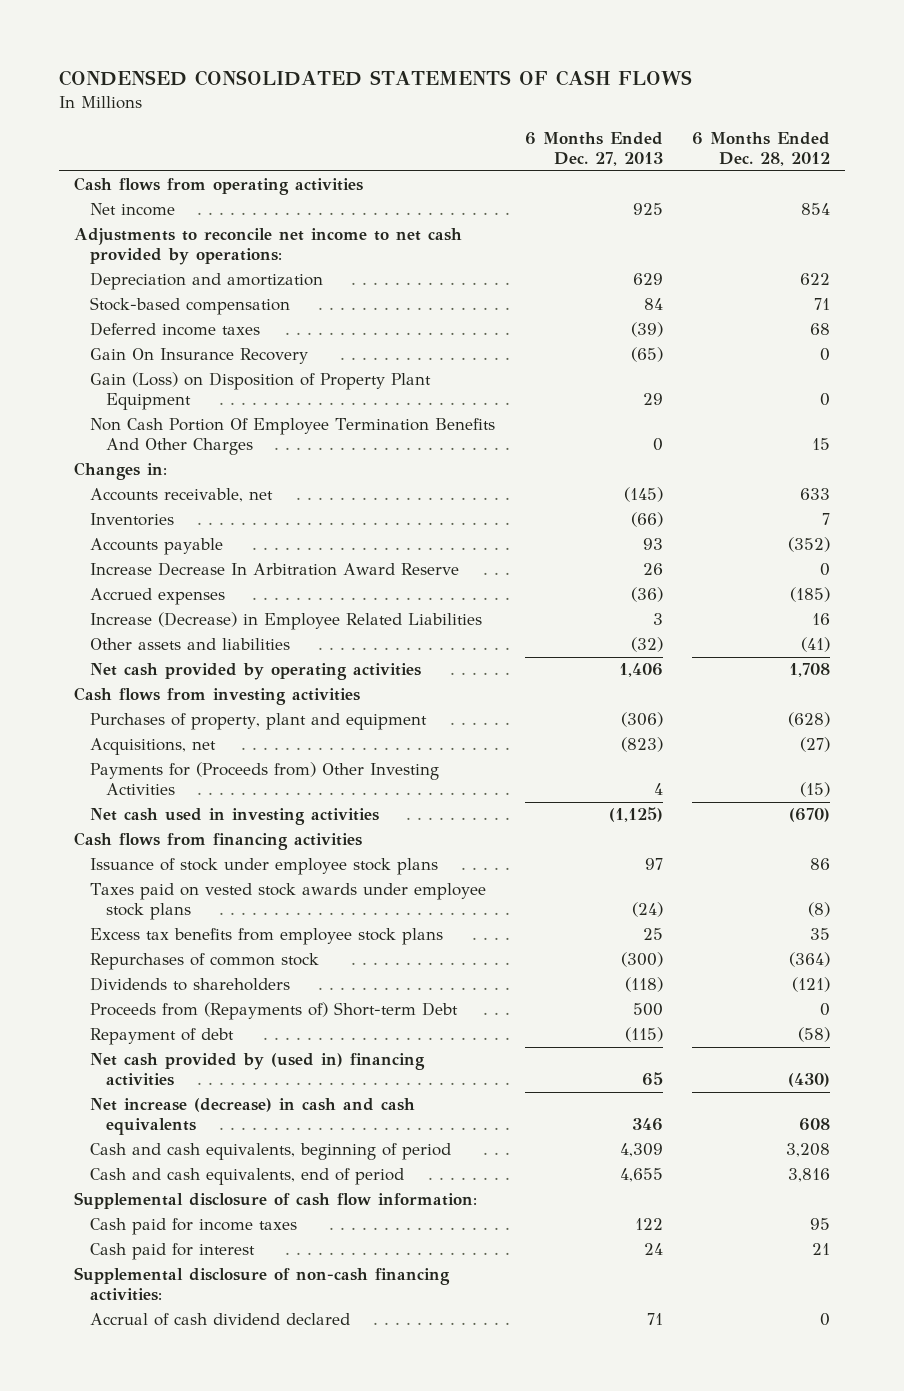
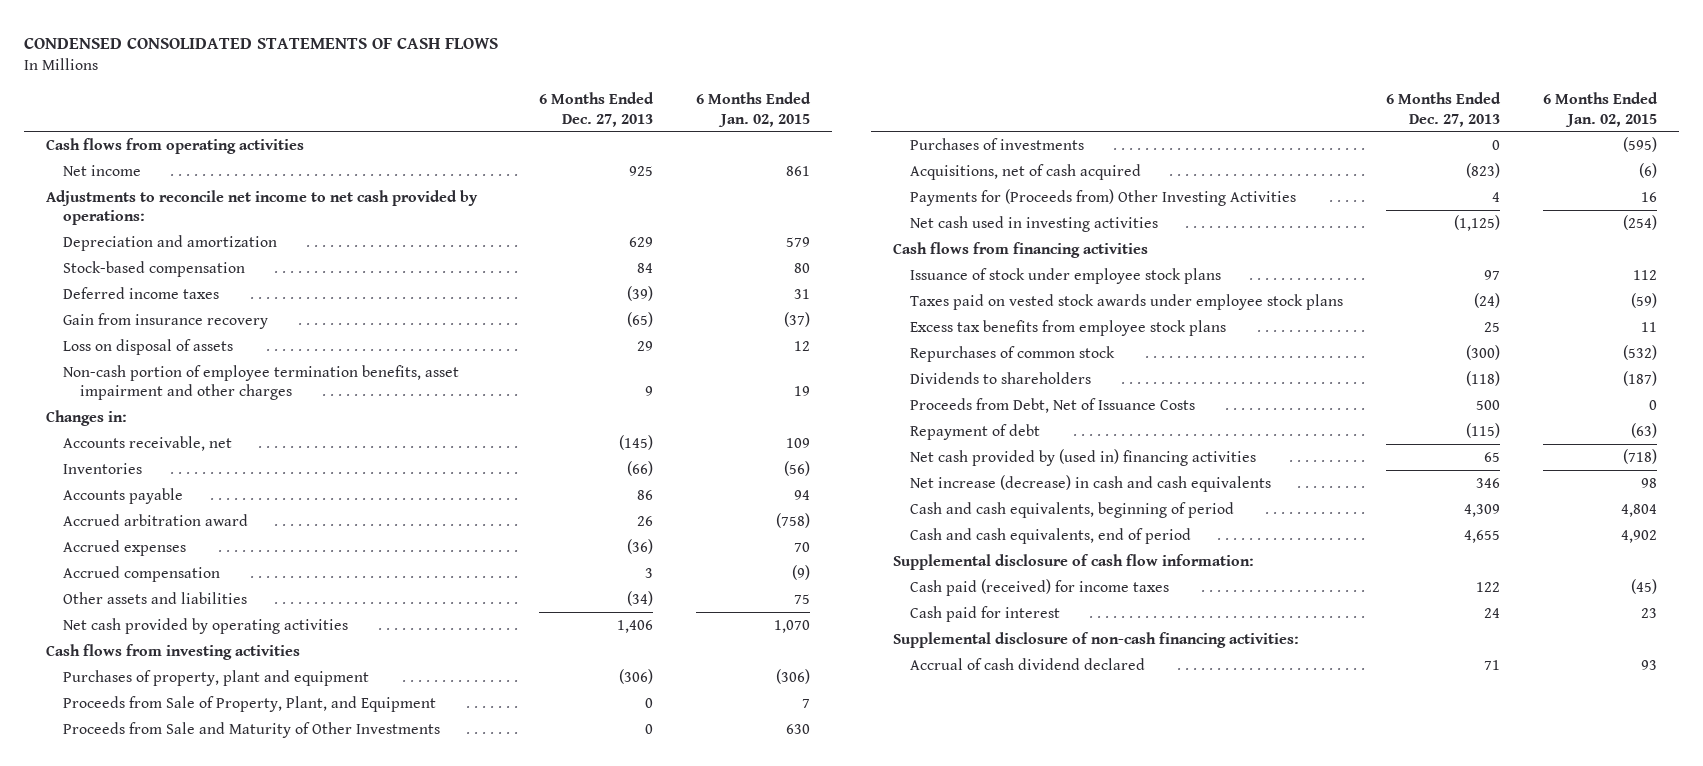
- | 6 Months Ended Dec. 27, 2013 | 6 Months Ended Dec. 28, 2012
+ | 6 Months Ended Dec. 27, 2013 | 6 Months Ended Jan. 02, 2015
- Gain On Insurance Recovery | (65) | 0
- Gain (Loss) on Disposition of Property Plant Equipment | 29 | 0
- Non Cash Portion Of Employee Termination Benefits And Other Charges | 0 | 15
+ Gain from insurance recovery | (65) | (37)
+ Loss on disposal of assets | 29 | 12
+ Non-cash portion of employee termination benefits, asset impairment and other charges | 9 | 19
- Accounts payable | 93 | (352)
- Increase Decrease In Arbitration Award Reserve | 26 | 0
+ Accounts payable | 86 | 94
+ Accrued arbitration award | 26 | (758)
- Increase (Decrease) in Employee Related Liabilities | 3 | 16
- Other assets and liabilities | (32) | (41)
+ Accrued compensation | 3 | (9)
+ Other assets and liabilities | (34) | 75
- Acquisitions, net | (823) | (27)
+ Proceeds from Sale of Property, Plant, and Equipment | 0 | 7
+ Proceeds from Sale and Maturity of Other Investments | 0 | 630
+ Purchases of investments | 0 | (595)
+ Acquisitions, net of cash acquired | (823) | (6)
- Proceeds from (Repayments of) Short-term Debt | 500 | 0
+ Proceeds from Debt, Net of Issuance Costs | 500 | 0
- Cash paid for income taxes | 122 | 95
+ Cash paid (received) for income taxes | 122 | (45)

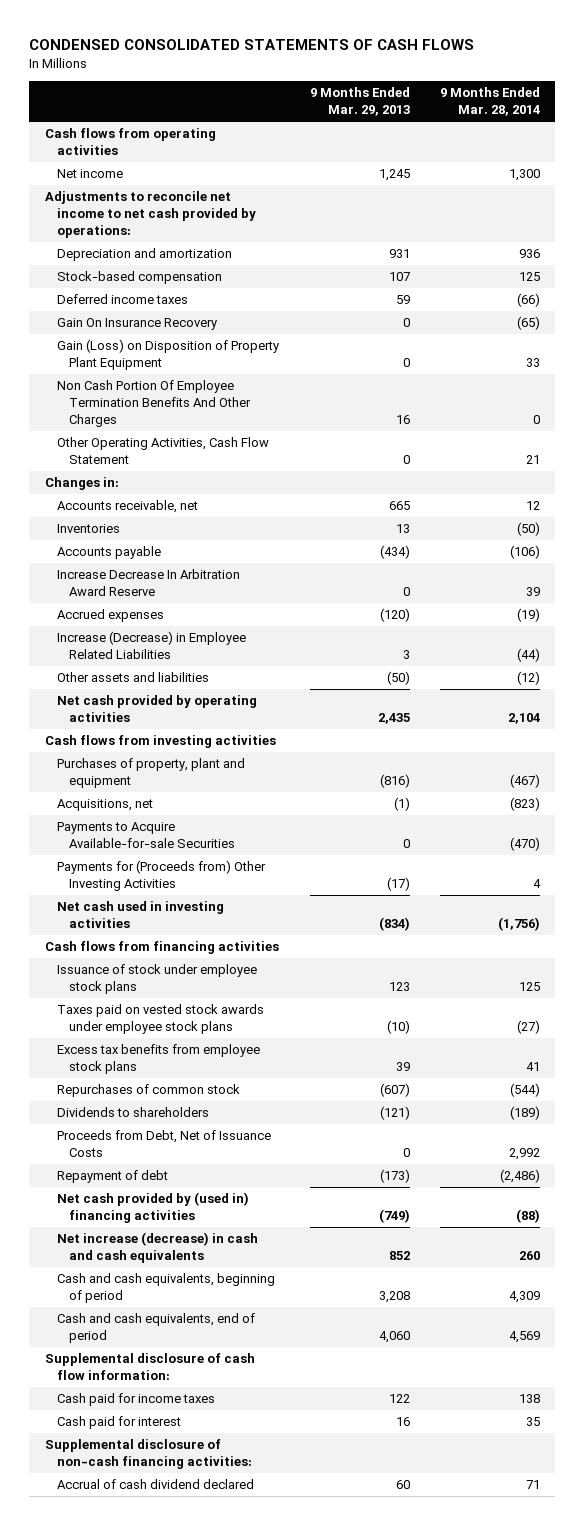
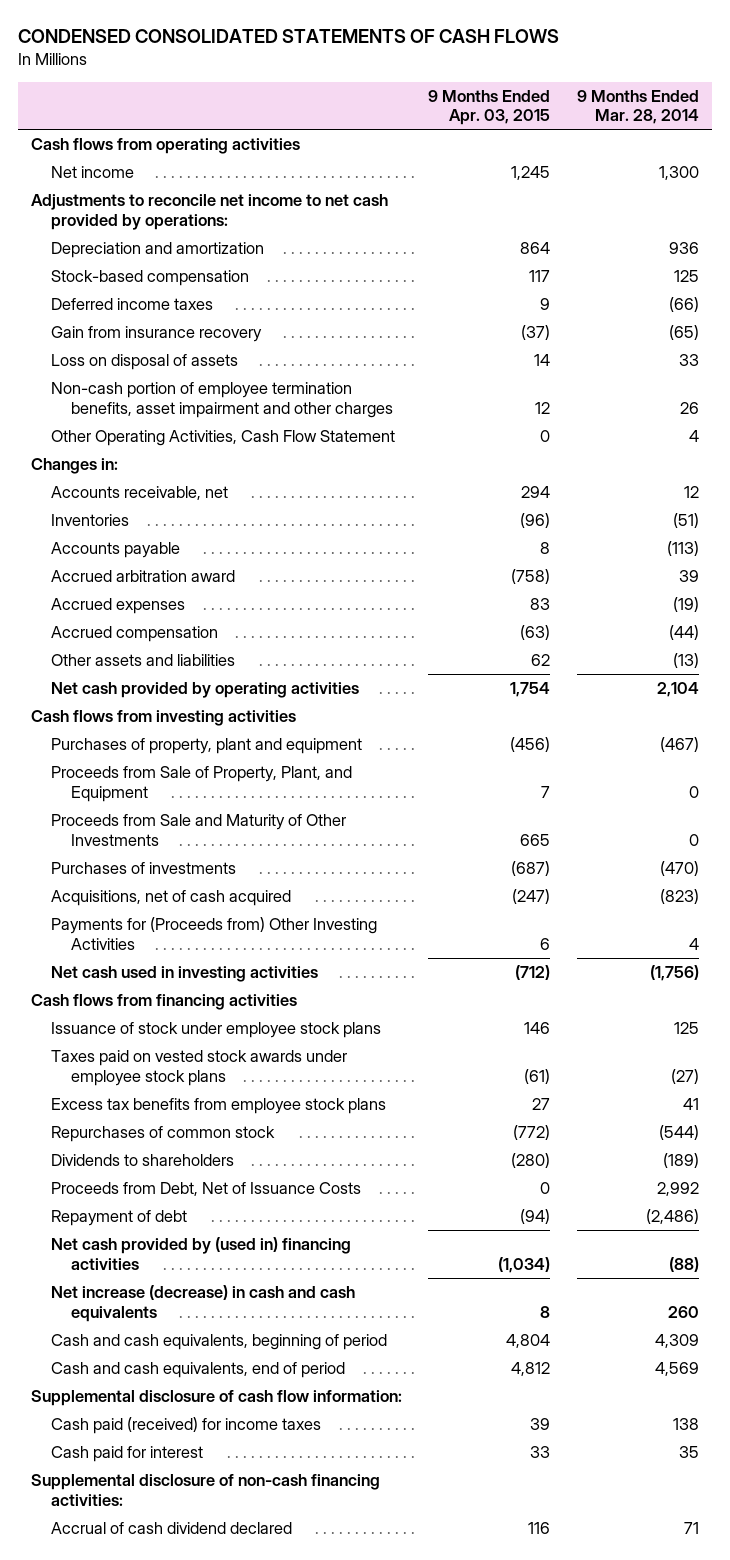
- | 9 Months Ended Mar. 29, 2013 | 9 Months Ended Mar. 28, 2014
+ | 9 Months Ended Apr. 03, 2015 | 9 Months Ended Mar. 28, 2014
- Gain On Insurance Recovery | 0 | (65)
- Gain (Loss) on Disposition of Property Plant Equipment | 0 | 33
- Non Cash Portion Of Employee Termination Benefits And Other Charges | 16 | 0
- Other Operating Activities, Cash Flow Statement | 0 | 21
+ Gain from insurance recovery | (37) | (65)
+ Loss on disposal of assets | 14 | 33
+ Non-cash portion of employee termination benefits, asset impairment and other charges | 12 | 26
+ Other Operating Activities, Cash Flow Statement | 0 | 4
- Inventories | 13 | (50)
- Accounts payable | (434) | (106)
- Increase Decrease In Arbitration Award Reserve | 0 | 39
+ Inventories | (96) | (51)
+ Accounts payable | 8 | (113)
+ Accrued arbitration award | (758) | 39
- Increase (Decrease) in Employee Related Liabilities | 3 | (44)
- Other assets and liabilities | (50) | (12)
+ Accrued compensation | (63) | (44)
+ Other assets and liabilities | 62 | (13)
- Acquisitions, net | (1) | (823)
- Payments to Acquire Available-for-sale Securities | 0 | (470)
+ Proceeds from Sale of Property, Plant, and Equipment | 7 | 0
+ Proceeds from Sale and Maturity of Other Investments | 665 | 0
+ Purchases of investments | (687) | (470)
+ Acquisitions, net of cash acquired | (247) | (823)
- Cash paid for income taxes | 122 | 138
+ Cash paid (received) for income taxes | 39 | 138

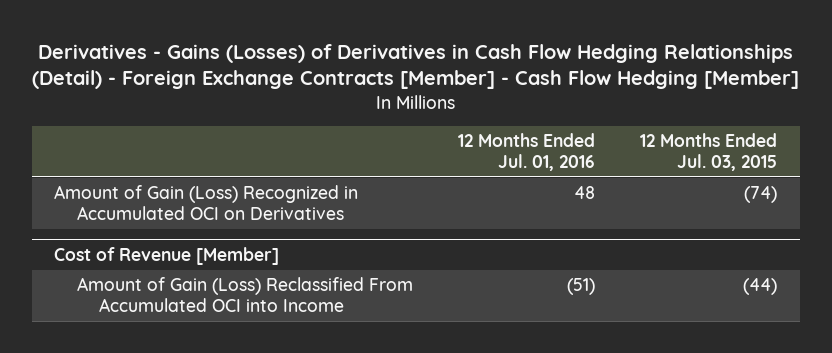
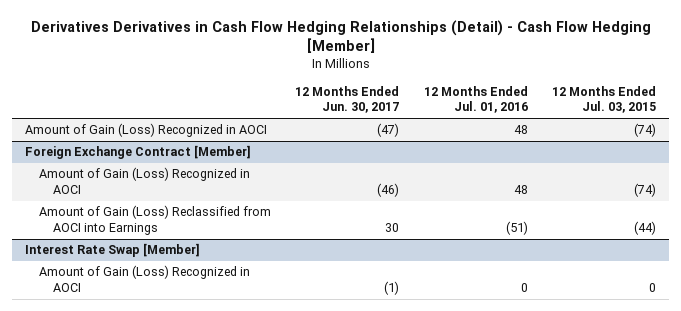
- Derivatives - Gains (Losses) of Derivatives in Cash Flow Hedging Relationships (Detail) - Foreign Exchange Contracts [Member] - Cash Flow Hedging [Member]
+ Derivatives Derivatives in Cash Flow Hedging Relationships (Detail) - Cash Flow Hedging [Member]
- | 12 Months Ended Jul. 01, 2016 | 12 Months Ended Jul. 03, 2015
+ | 12 Months Ended Jun. 30, 2017 | 12 Months Ended Jul. 01, 2016 | 12 Months Ended Jul. 03, 2015
- Amount of Gain (Loss) Recognized in Accumulated OCI on Derivatives | 48 | (74)
- Cost of Revenue [Member]
- Amount of Gain (Loss) Reclassified From Accumulated OCI into Income | (51) | (44)
+ Amount of Gain (Loss) Recognized in AOCI | (47) | 48 | (74)
+ Foreign Exchange Contract [Member]
+ Amount of Gain (Loss) Recognized in AOCI | (46) | 48 | (74)
+ Amount of Gain (Loss) Reclassified from AOCI into Earnings | 30 | (51) | (44)
+ Interest Rate Swap [Member]
+ Amount of Gain (Loss) Recognized in AOCI | (1) | 0 | 0

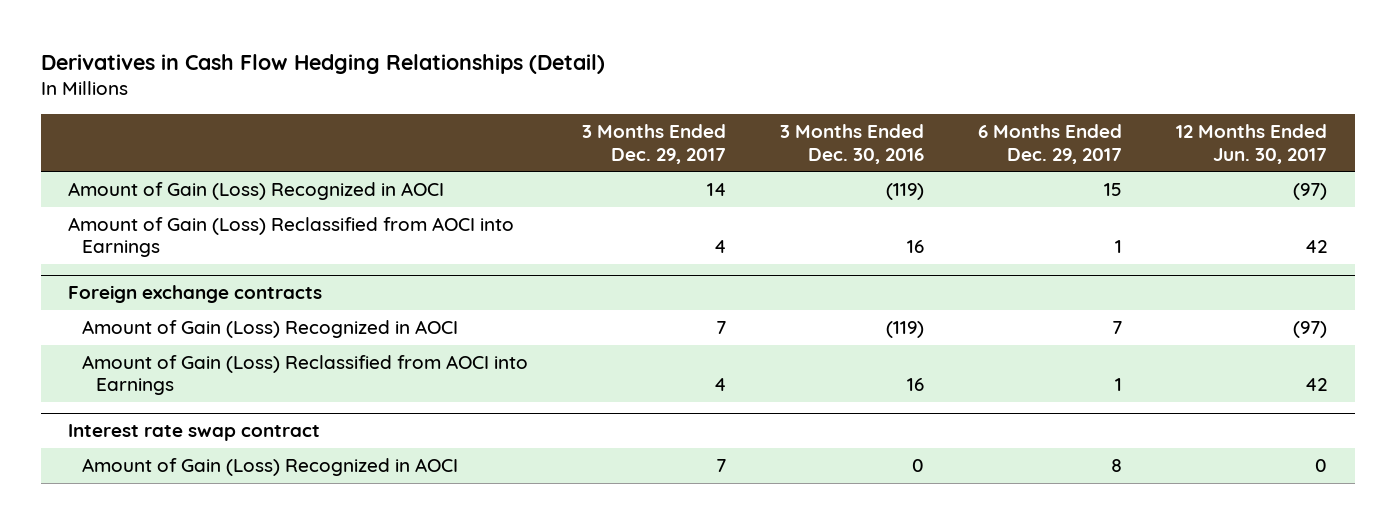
- Derivatives Derivatives in Cash Flow Hedging Relationships (Detail) - Cash Flow Hedging [Member]
+ Derivatives in Cash Flow Hedging Relationships (Detail)
- | 12 Months Ended Jun. 30, 2017 | 12 Months Ended Jul. 01, 2016 | 12 Months Ended Jul. 03, 2015
+ | 3 Months Ended Dec. 29, 2017 | 3 Months Ended Dec. 30, 2016 | 6 Months Ended Dec. 29, 2017 | 12 Months Ended Jun. 30, 2017
- Amount of Gain (Loss) Recognized in AOCI | (47) | 48 | (74)
- Foreign Exchange Contract [Member]
- Amount of Gain (Loss) Recognized in AOCI | (46) | 48 | (74)
- Amount of Gain (Loss) Reclassified from AOCI into Earnings | 30 | (51) | (44)
- Interest Rate Swap [Member]
- Amount of Gain (Loss) Recognized in AOCI | (1) | 0 | 0
+ Amount of Gain (Loss) Recognized in AOCI | 14 | (119) | 15 | (97)
+ Amount of Gain (Loss) Reclassified from AOCI into Earnings | 4 | 16 | 1 | 42
+ Foreign exchange contracts
+ Amount of Gain (Loss) Recognized in AOCI | 7 | (119) | 7 | (97)
+ Amount of Gain (Loss) Reclassified from AOCI into Earnings | 4 | 16 | 1 | 42
+ Interest rate swap contract
+ Amount of Gain (Loss) Recognized in AOCI | 7 | 0 | 8 | 0

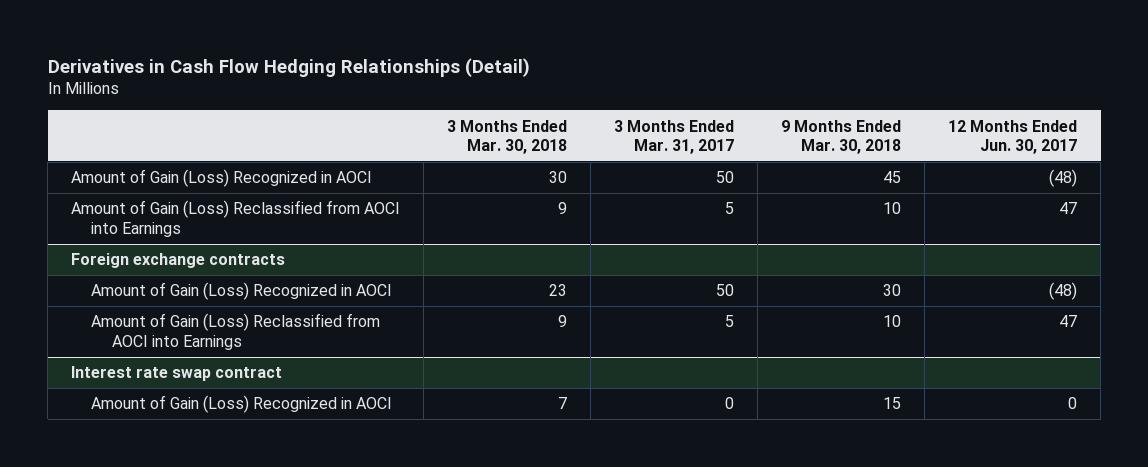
- | 3 Months Ended Dec. 29, 2017 | 3 Months Ended Dec. 30, 2016 | 6 Months Ended Dec. 29, 2017 | 12 Months Ended Jun. 30, 2017
+ | 3 Months Ended Mar. 30, 2018 | 3 Months Ended Mar. 31, 2017 | 9 Months Ended Mar. 30, 2018 | 12 Months Ended Jun. 30, 2017
- Amount of Gain (Loss) Recognized in AOCI | 14 | (119) | 15 | (97)
- Amount of Gain (Loss) Reclassified from AOCI into Earnings | 4 | 16 | 1 | 42
+ Amount of Gain (Loss) Recognized in AOCI | 30 | 50 | 45 | (48)
+ Amount of Gain (Loss) Reclassified from AOCI into Earnings | 9 | 5 | 10 | 47
@ Foreign exchange contracts
- Amount of Gain (Loss) Recognized in AOCI | 7 | (119) | 7 | (97)
- Amount of Gain (Loss) Reclassified from AOCI into Earnings | 4 | 16 | 1 | 42
+ Amount of Gain (Loss) Recognized in AOCI | 23 | 50 | 30 | (48)
+ Amount of Gain (Loss) Reclassified from AOCI into Earnings | 9 | 5 | 10 | 47

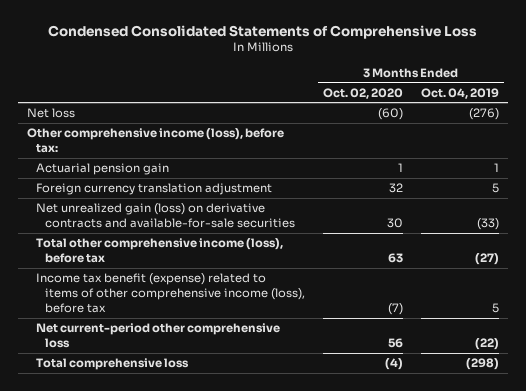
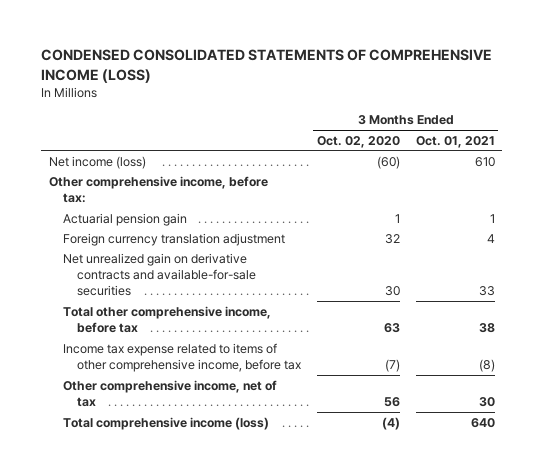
- Condensed Consolidated Statements of Comprehensive Loss
+ CONDENSED CONSOLIDATED STATEMENTS OF COMPREHENSIVE INCOME (LOSS)
- | 3 Months Ended Oct. 02, 2020 | 3 Months Ended Oct. 04, 2019
+ | 3 Months Ended Oct. 02, 2020 | 3 Months Ended Oct. 01, 2021
- Net loss | (60) | (276)
- Other comprehensive income (loss), before tax:
+ Net income (loss) | (60) | 610
+ Other comprehensive income, before tax:
- Net unrealized gain (loss) on derivative contracts and available-for-sale securities | 30 | (33)
- Total other comprehensive income (loss), before tax | 63 | (27)
- Income tax benefit (expense) related to items of other comprehensive income (loss), before tax | (7) | 5
- Net current-period other comprehensive loss | 56 | (22)
- Total comprehensive loss | (4) | (298)
+ Net unrealized gain on derivative contracts and available-for-sale securities | 30 | 33
+ Total other comprehensive income, before tax | 63 | 38
+ Income tax expense related to items of other comprehensive income, before tax | (7) | (8)
+ Other comprehensive income, net of tax | 56 | 30
+ Total comprehensive income (loss) | (4) | 640

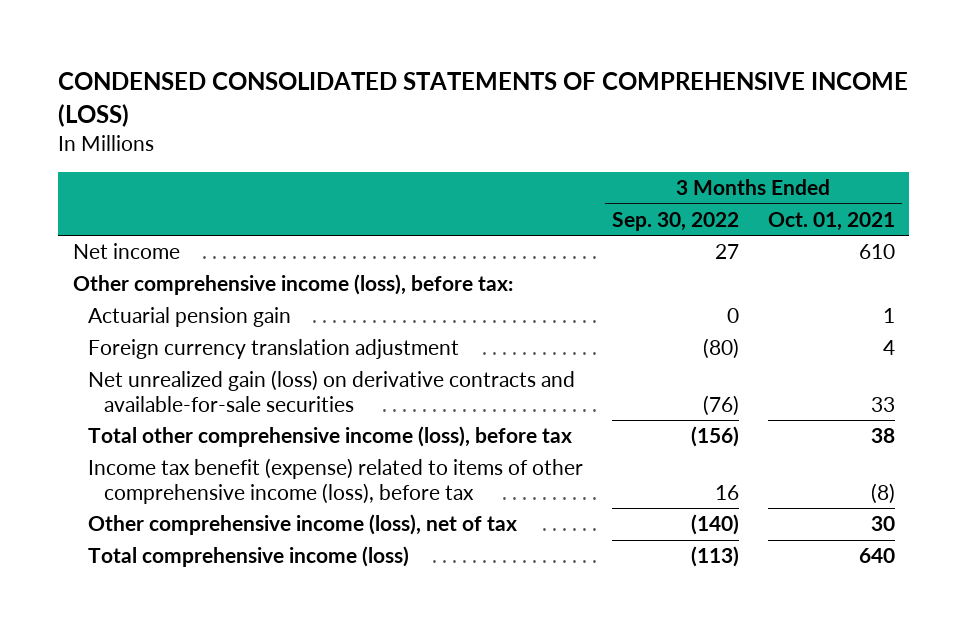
- | 3 Months Ended Oct. 02, 2020 | 3 Months Ended Oct. 01, 2021
+ | 3 Months Ended Sep. 30, 2022 | 3 Months Ended Oct. 01, 2021
- Net income (loss) | (60) | 610
- Other comprehensive income, before tax:
+ Net income | 27 | 610
+ Other comprehensive income (loss), before tax:
- Net unrealized gain on derivative contracts and available-for-sale securities | 30 | 33
- Total other comprehensive income, before tax | 63 | 38
- Income tax expense related to items of other comprehensive income, before tax | (7) | (8)
- Other comprehensive income, net of tax | 56 | 30
+ Net unrealized gain (loss) on derivative contracts and available-for-sale securities | (76) | 33
+ Total other comprehensive income (loss), before tax | (156) | 38
+ Income tax benefit (expense) related to items of other comprehensive income (loss), before tax | 16 | (8)
+ Other comprehensive income (loss), net of tax | (140) | 30

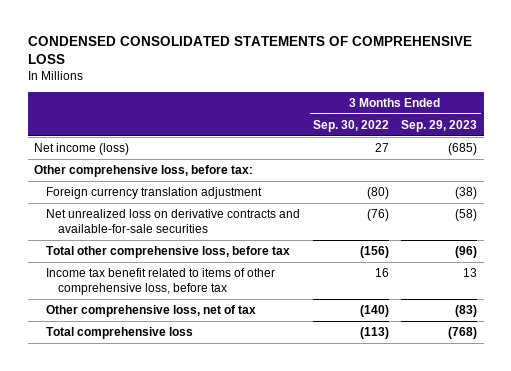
- CONDENSED CONSOLIDATED STATEMENTS OF COMPREHENSIVE INCOME (LOSS)
+ CONDENSED CONSOLIDATED STATEMENTS OF COMPREHENSIVE LOSS
- | 3 Months Ended Sep. 30, 2022 | 3 Months Ended Oct. 01, 2021
+ | 3 Months Ended Sep. 30, 2022 | 3 Months Ended Sep. 29, 2023
- Net income | 27 | 610
- Other comprehensive income (loss), before tax:
- Actuarial pension gain | 0 | 1
+ Net income (loss) | 27 | (685)
+ Other comprehensive loss, before tax:
- Net unrealized gain (loss) on derivative contracts and available-for-sale securities | (76) | 33
- Total other comprehensive income (loss), before tax | (156) | 38
- Income tax benefit (expense) related to items of other comprehensive income (loss), before tax | 16 | (8)
- Other comprehensive income (loss), net of tax | (140) | 30
- Total comprehensive income (loss) | (113) | 640
+ Net unrealized loss on derivative contracts and available-for-sale securities | (76) | (58)
+ Total other comprehensive loss, before tax | (156) | (96)
+ Income tax benefit related to items of other comprehensive loss, before tax | 16 | 13
+ Other comprehensive loss, net of tax | (140) | (83)
+ Total comprehensive loss | (113) | (768)

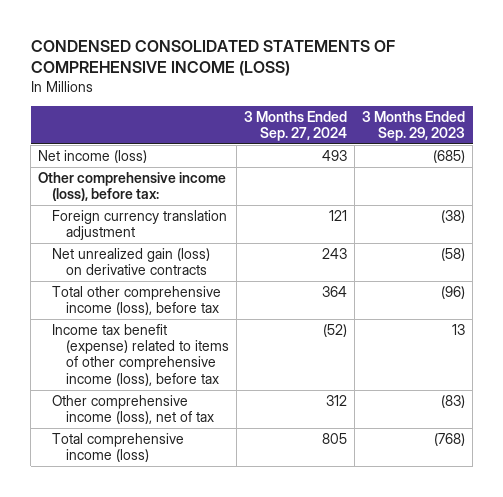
- CONDENSED CONSOLIDATED STATEMENTS OF COMPREHENSIVE LOSS
+ CONDENSED CONSOLIDATED STATEMENTS OF COMPREHENSIVE INCOME (LOSS)
- | 3 Months Ended Sep. 30, 2022 | 3 Months Ended Sep. 29, 2023
+ | 3 Months Ended Sep. 27, 2024 | 3 Months Ended Sep. 29, 2023
- Other comprehensive loss, before tax:
+ Other comprehensive income (loss), before tax:
- Net unrealized loss on derivative contracts and available-for-sale securities | (76) | (58)
- Total other comprehensive loss, before tax | (156) | (96)
- Income tax benefit related to items of other comprehensive loss, before tax | 16 | 13
- Other comprehensive loss, net of tax | (140) | (83)
- Total comprehensive loss | (113) | (768)
+ Net unrealized gain (loss) on derivative contracts | 243 | (58)
+ Total other comprehensive income (loss), before tax | 364 | (96)
+ Income tax benefit (expense) related to items of other comprehensive income (loss), before tax | (52) | 13
+ Other comprehensive income (loss), net of tax | 312 | (83)
+ Total comprehensive income (loss) | 805 | (768)

